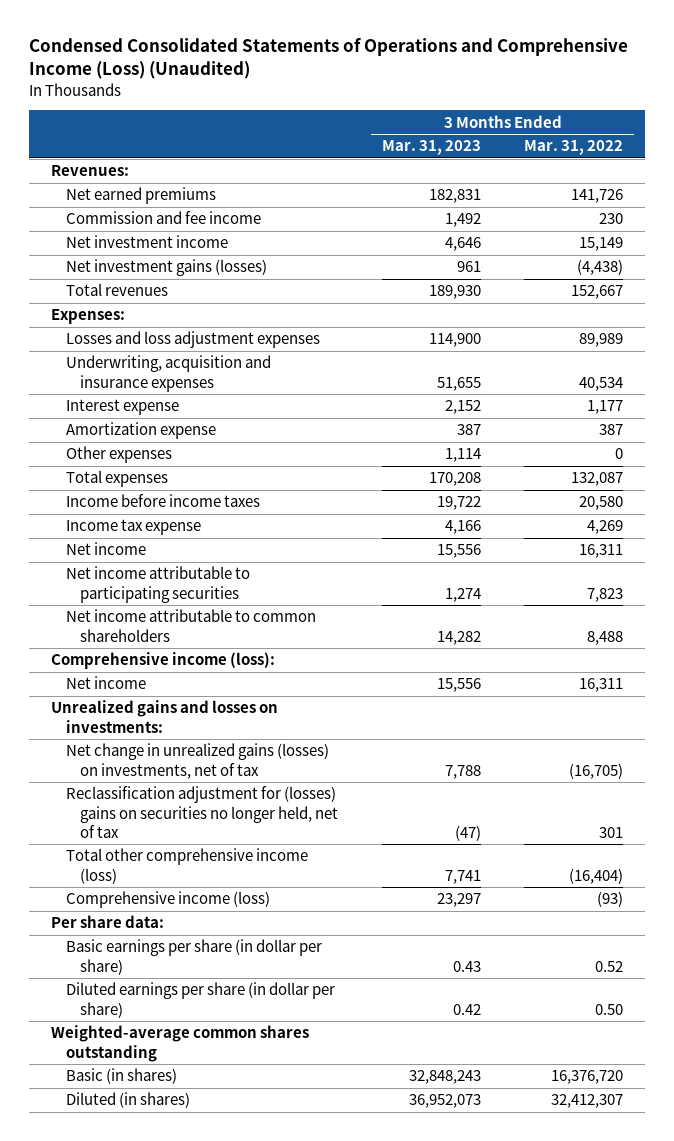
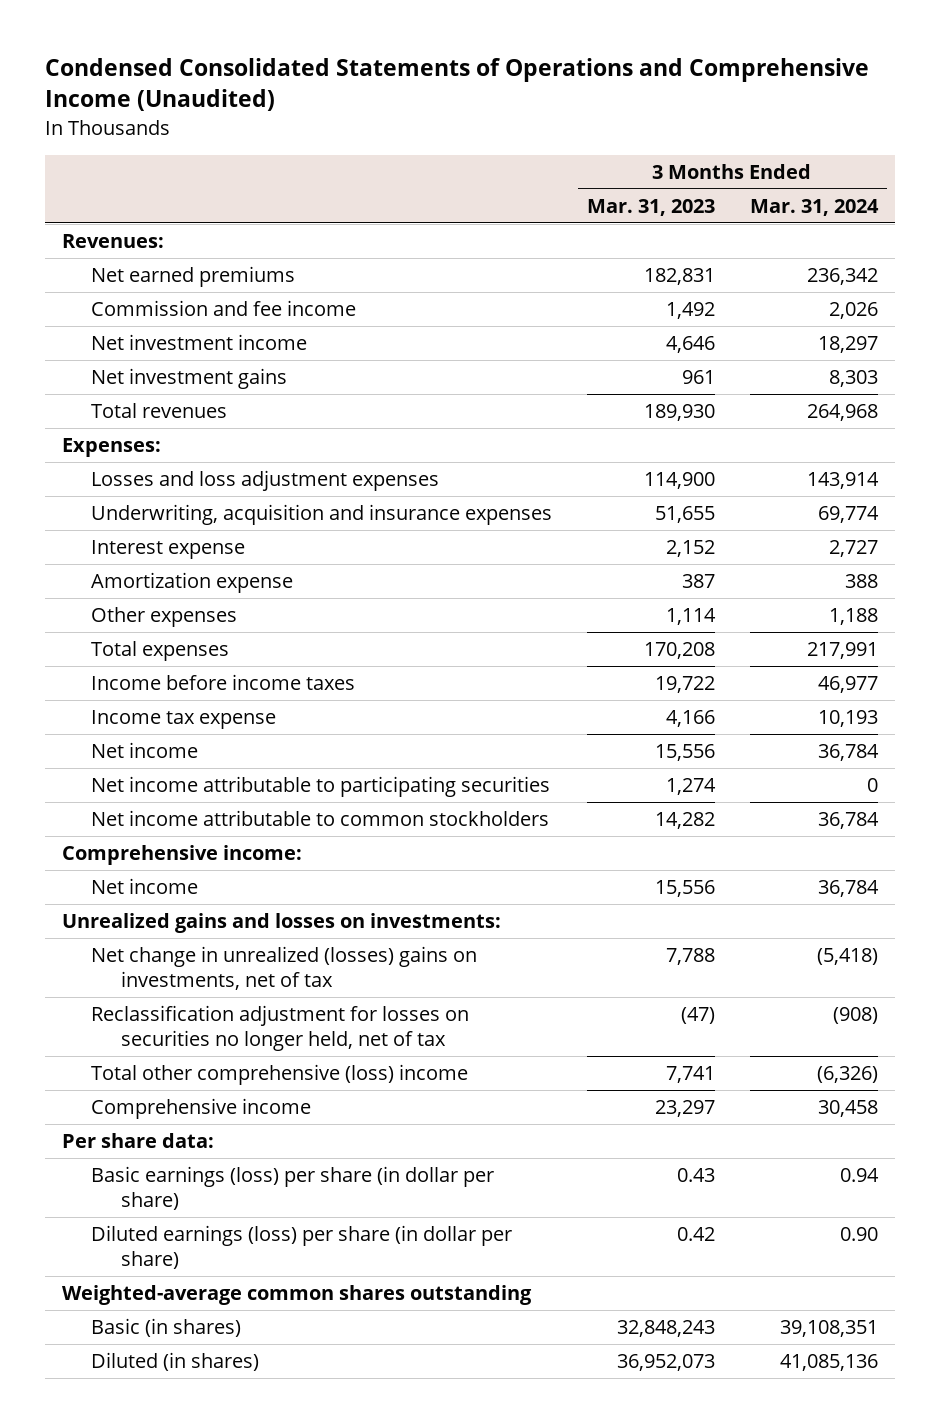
- Condensed Consolidated Statements of Operations and Comprehensive Income (Loss) (Unaudited)
+ Condensed Consolidated Statements of Operations and Comprehensive Income (Unaudited)
- | 3 Months Ended Mar. 31, 2023 | 3 Months Ended Mar. 31, 2022
+ | 3 Months Ended Mar. 31, 2023 | 3 Months Ended Mar. 31, 2024
- Net investment gains (losses) | 961 | (4,438)
+ Net investment gains | 961 | 8,303
- Net income attributable to common shareholders | 14,282 | 8,488
- Comprehensive income (loss):
+ Net income attributable to common stockholders | 14,282 | 36,784
+ Comprehensive income:
- Net change in unrealized gains (losses) on investments, net of tax | 7,788 | (16,705)
- Reclassification adjustment for (losses) gains on securities no longer held, net of tax | (47) | 301
- Total other comprehensive income (loss) | 7,741 | (16,404)
- Comprehensive income (loss) | 23,297 | (93)
+ Net change in unrealized (losses) gains on investments, net of tax | 7,788 | (5,418)
+ Reclassification adjustment for losses on securities no longer held, net of tax | (47) | (908)
+ Total other comprehensive (loss) income | 7,741 | (6,326)
+ Comprehensive income | 23,297 | 30,458
- Basic earnings per share (in dollar per share) | 0.43 | 0.52
- Diluted earnings per share (in dollar per share) | 0.42 | 0.50
+ Basic earnings (loss) per share (in dollar per share) | 0.43 | 0.94
+ Diluted earnings (loss) per share (in dollar per share) | 0.42 | 0.90

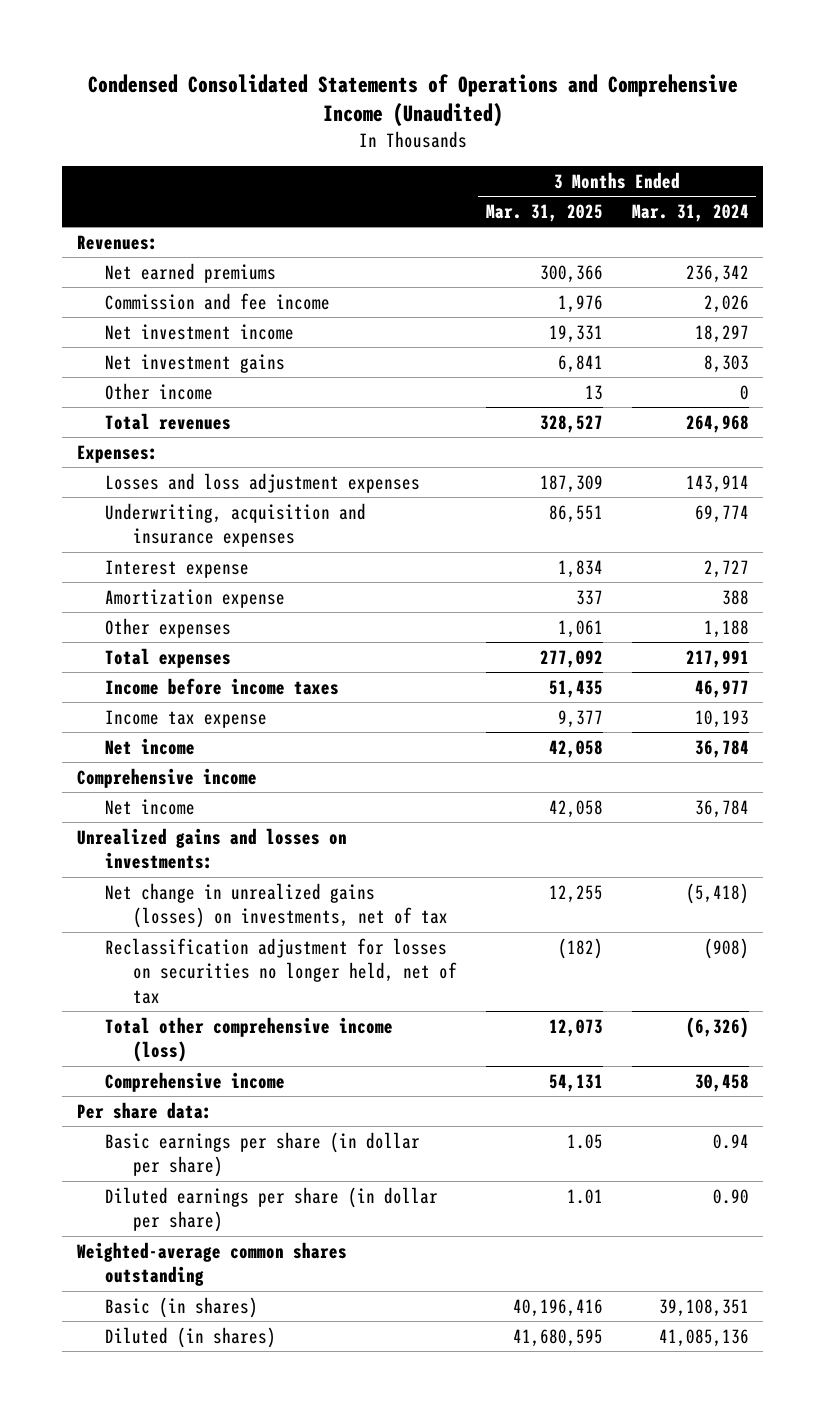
- | 3 Months Ended Mar. 31, 2023 | 3 Months Ended Mar. 31, 2024
+ | 3 Months Ended Mar. 31, 2025 | 3 Months Ended Mar. 31, 2024
+ Other income | 13 | 0
- Net income attributable to participating securities | 1,274 | 0
- Net income attributable to common stockholders | 14,282 | 36,784
- Comprehensive income:
+ Comprehensive income
- Net change in unrealized (losses) gains on investments, net of tax | 7,788 | (5,418)
+ Net change in unrealized gains (losses) on investments, net of tax | 12,255 | (5,418)
- Total other comprehensive (loss) income | 7,741 | (6,326)
+ Total other comprehensive income (loss) | 12,073 | (6,326)
- Basic earnings (loss) per share (in dollar per share) | 0.43 | 0.94
- Diluted earnings (loss) per share (in dollar per share) | 0.42 | 0.90
+ Basic earnings per share (in dollar per share) | 1.05 | 0.94
+ Diluted earnings per share (in dollar per share) | 1.01 | 0.90

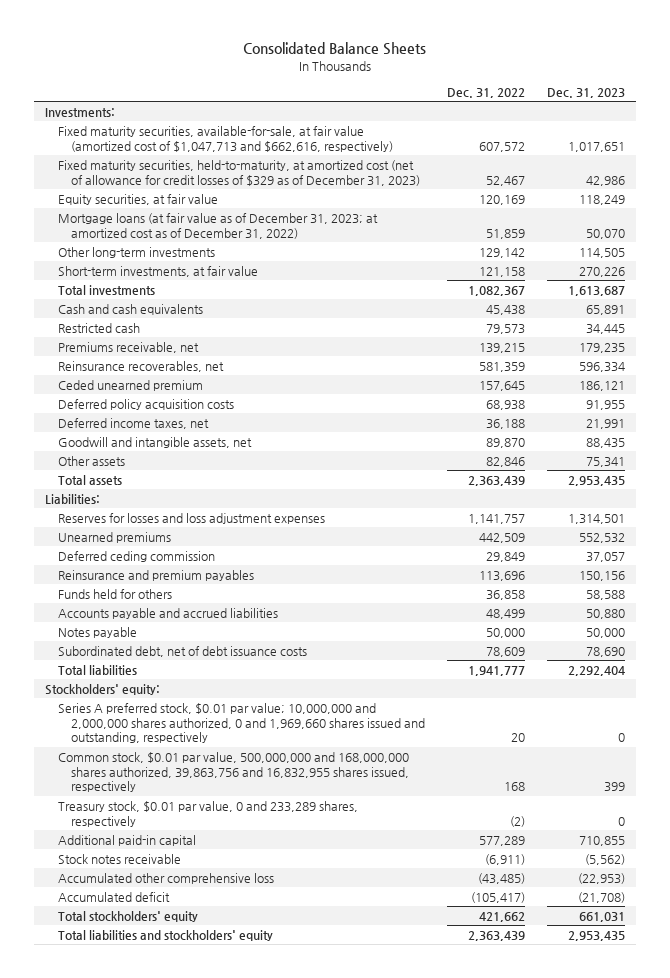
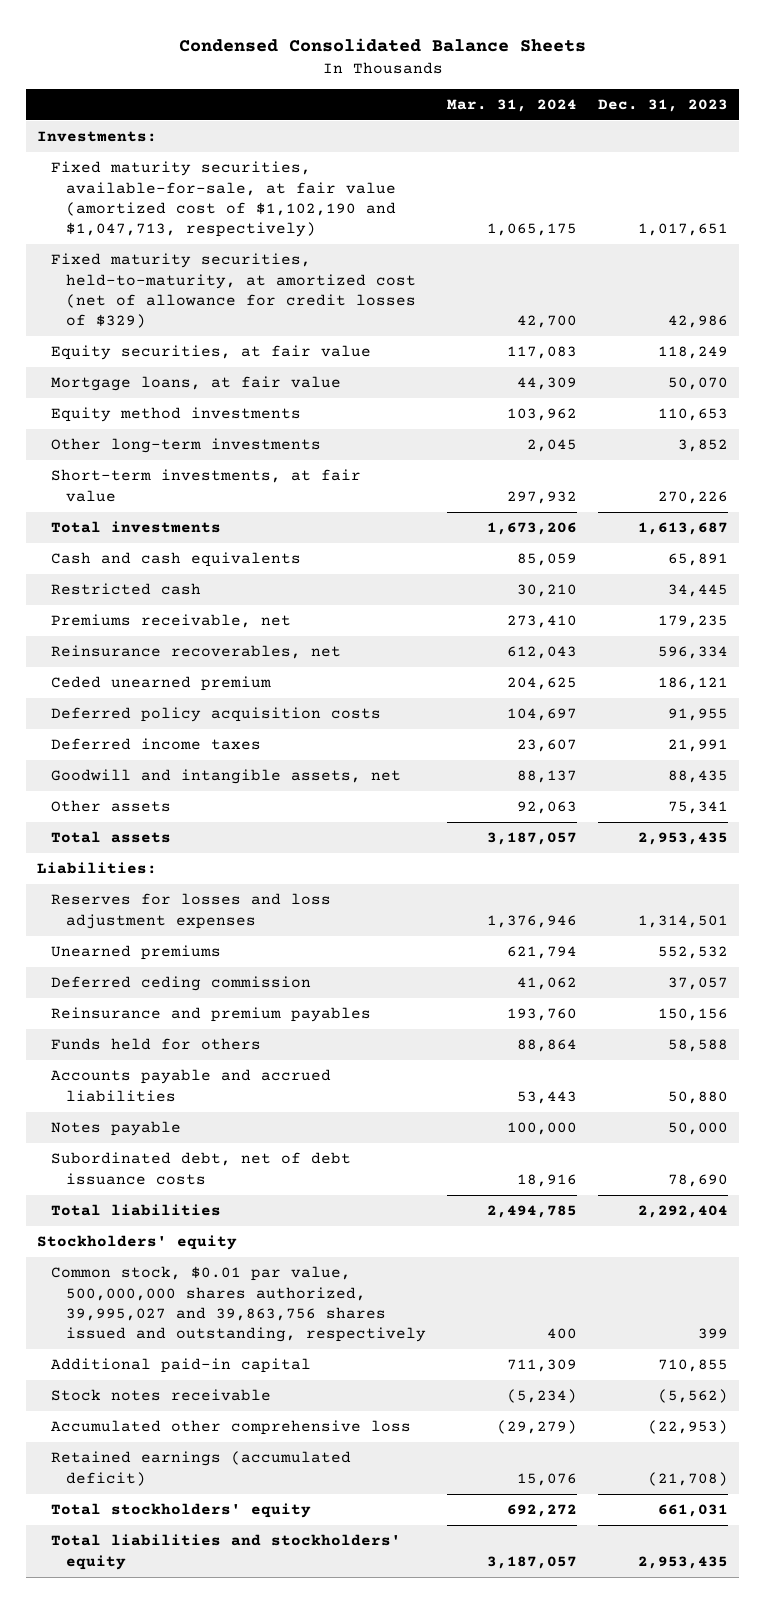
- Consolidated Balance Sheets
+ Condensed Consolidated Balance Sheets
- | Dec. 31, 2022 | Dec. 31, 2023
+ | Mar. 31, 2024 | Dec. 31, 2023
- Fixed maturity securities, available-for-sale, at fair value (amortized cost of $1,047,713 and $662,616, respectively) | 607,572 | 1,017,651
- Fixed maturity securities, held-to-maturity, at amortized cost (net of allowance for credit losses of $329 as of December 31, 2023) | 52,467 | 42,986
+ Fixed maturity securities, available-for-sale, at fair value (amortized cost of $1,102,190 and $1,047,713, respectively) | 1,065,175 | 1,017,651
+ Fixed maturity securities, held-to-maturity, at amortized cost (net of allowance for credit losses of $329) | 42,700 | 42,986
- Mortgage loans (at fair value as of December 31, 2023; at amortized cost as of December 31, 2022) | 51,859 | 50,070
- Other long-term investments | 129,142 | 114,505
+ Mortgage loans, at fair value | 44,309 | 50,070
+ Equity method investments | 103,962 | 110,653
+ Other long-term investments | 2,045 | 3,852
- Deferred income taxes, net | 36,188 | 21,991
+ Deferred income taxes | 23,607 | 21,991
- Stockholders' equity:
- Series A preferred stock, $0.01 par value; 10,000,000 and 2,000,000 shares authorized, 0 and 1,969,660 shares issued and outstanding, respectively | 20 | 0
- Common stock, $0.01 par value, 500,000,000 and 168,000,000 shares authorized, 39,863,756 and 16,832,955 shares issued, respectively | 168 | 399
- Treasury stock, $0.01 par value, 0 and 233,289 shares, respectively | (2) | 0
+ Stockholders' equity
+ Common stock, $0.01 par value, 500,000,000 shares authorized, 39,995,027 and 39,863,756 shares issued and outstanding, respectively | 400 | 399
- Accumulated deficit | (105,417) | (21,708)
+ Retained earnings (accumulated deficit) | 15,076 | (21,708)

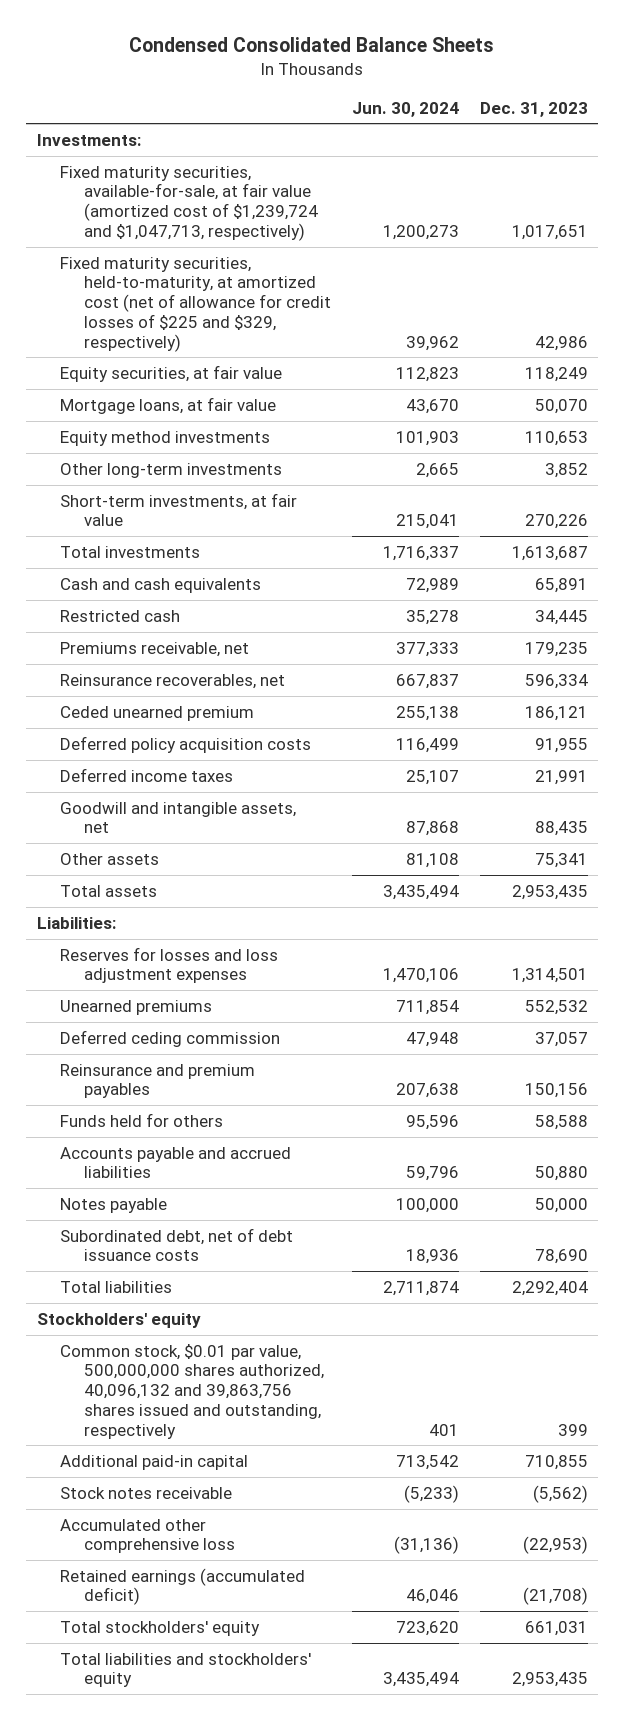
- | Mar. 31, 2024 | Dec. 31, 2023
+ | Jun. 30, 2024 | Dec. 31, 2023
- Fixed maturity securities, available-for-sale, at fair value (amortized cost of $1,102,190 and $1,047,713, respectively) | 1,065,175 | 1,017,651
- Fixed maturity securities, held-to-maturity, at amortized cost (net of allowance for credit losses of $329) | 42,700 | 42,986
+ Fixed maturity securities, available-for-sale, at fair value (amortized cost of $1,239,724 and $1,047,713, respectively) | 1,200,273 | 1,017,651
+ Fixed maturity securities, held-to-maturity, at amortized cost (net of allowance for credit losses of $225 and $329, respectively) | 39,962 | 42,986
- Common stock, $0.01 par value, 500,000,000 shares authorized, 39,995,027 and 39,863,756 shares issued and outstanding, respectively | 400 | 399
+ Common stock, $0.01 par value, 500,000,000 shares authorized, 40,096,132 and 39,863,756 shares issued and outstanding, respectively | 401 | 399

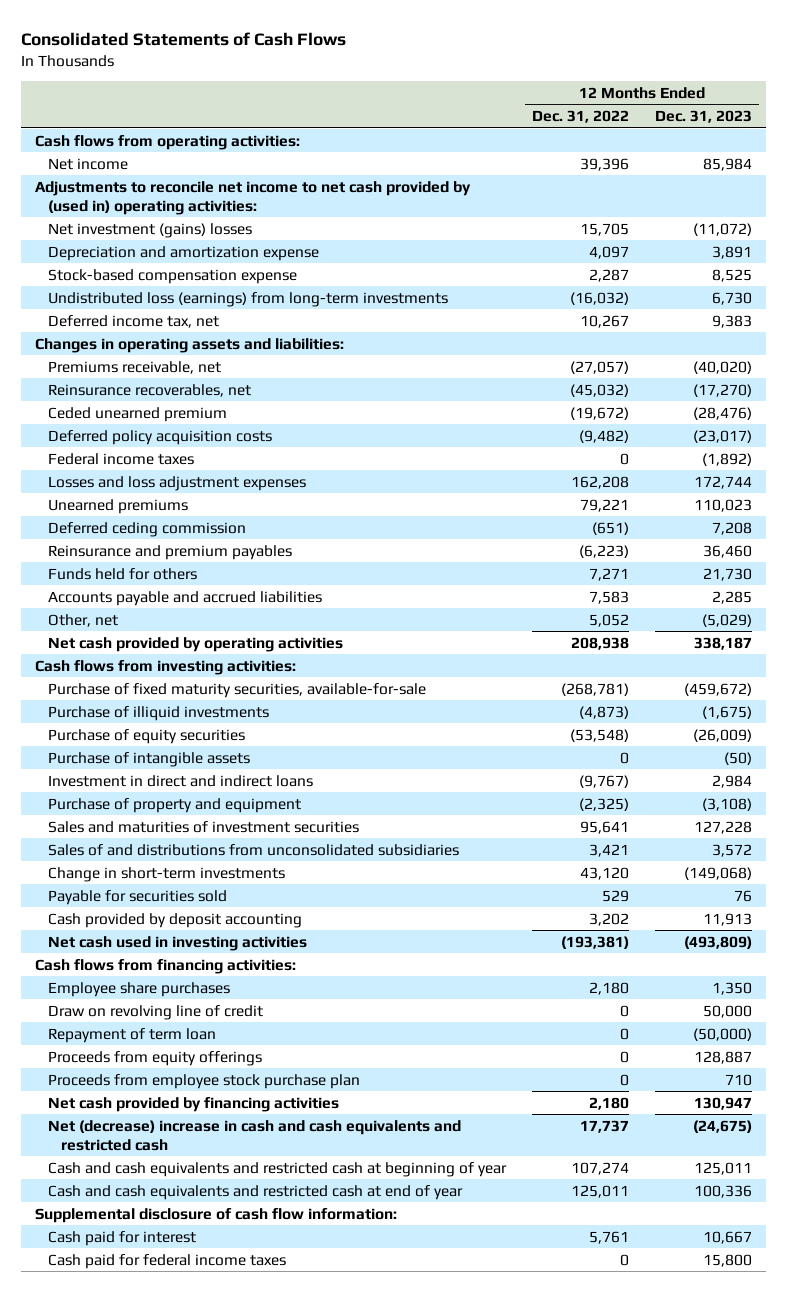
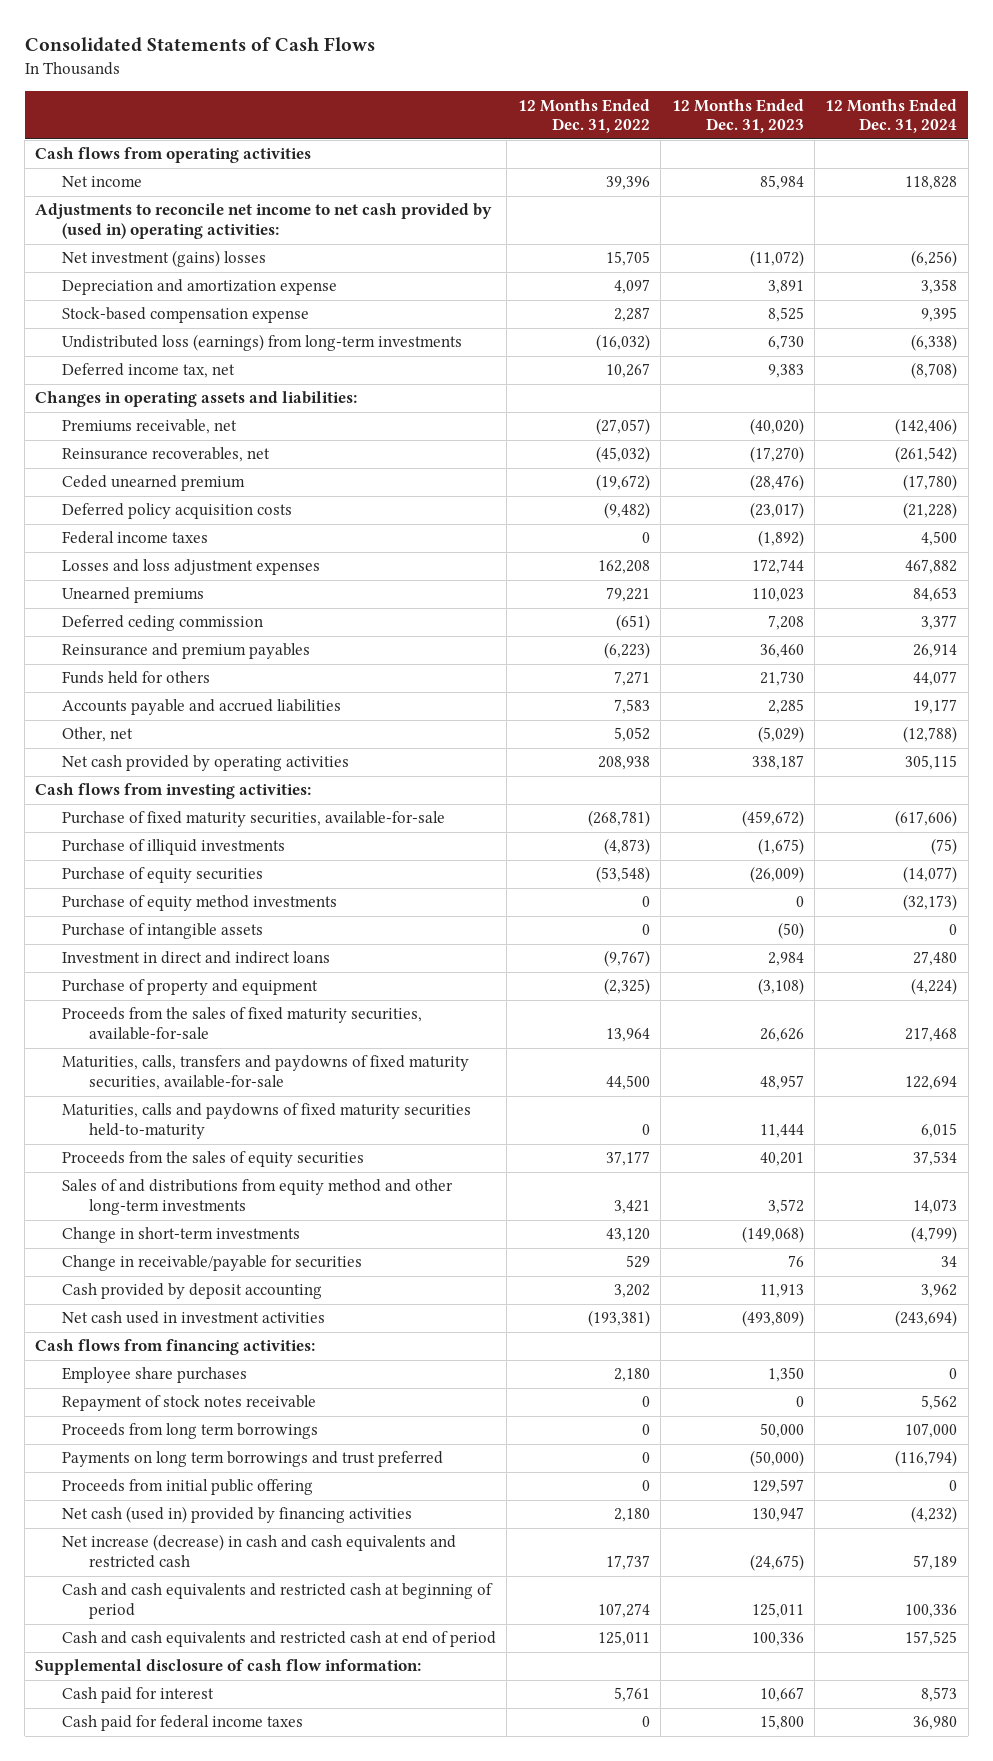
- | 12 Months Ended Dec. 31, 2022 | 12 Months Ended Dec. 31, 2023
+ | 12 Months Ended Dec. 31, 2022 | 12 Months Ended Dec. 31, 2023 | 12 Months Ended Dec. 31, 2024
- Cash flows from operating activities:
+ Cash flows from operating activities
+ Purchase of equity method investments | 0 | 0 | (32,173)
- Sales and maturities of investment securities | 95,641 | 127,228
- Sales of and distributions from unconsolidated subsidiaries | 3,421 | 3,572
+ Proceeds from the sales of fixed maturity securities, available-for-sale | 13,964 | 26,626 | 217,468
+ Maturities, calls, transfers and paydowns of fixed maturity securities, available-for-sale | 44,500 | 48,957 | 122,694
+ Maturities, calls and paydowns of fixed maturity securities held-to-maturity | 0 | 11,444 | 6,015
+ Proceeds from the sales of equity securities | 37,177 | 40,201 | 37,534
+ Sales of and distributions from equity method and other long-term investments | 3,421 | 3,572 | 14,073
- Payable for securities sold | 529 | 76
+ Change in receivable/payable for securities | 529 | 76 | 34
- Net cash used in investing activities | (193,381) | (493,809)
+ Net cash used in investment activities | (193,381) | (493,809) | (243,694)
- Draw on revolving line of credit | 0 | 50,000
- Repayment of term loan | 0 | (50,000)
- Proceeds from equity offerings | 0 | 128,887
- Proceeds from employee stock purchase plan | 0 | 710
- Net cash provided by financing activities | 2,180 | 130,947
- Net (decrease) increase in cash and cash equivalents and restricted cash | 17,737 | (24,675)
- Cash and cash equivalents and restricted cash at beginning of year | 107,274 | 125,011
- Cash and cash equivalents and restricted cash at end of year | 125,011 | 100,336
+ Repayment of stock notes receivable | 0 | 0 | 5,562
+ Proceeds from long term borrowings | 0 | 50,000 | 107,000
+ Payments on long term borrowings and trust preferred | 0 | (50,000) | (116,794)
+ Proceeds from initial public offering | 0 | 129,597 | 0
+ Net cash (used in) provided by financing activities | 2,180 | 130,947 | (4,232)
+ Net increase (decrease) in cash and cash equivalents and restricted cash | 17,737 | (24,675) | 57,189
+ Cash and cash equivalents and restricted cash at beginning of period | 107,274 | 125,011 | 100,336
+ Cash and cash equivalents and restricted cash at end of period | 125,011 | 100,336 | 157,525

